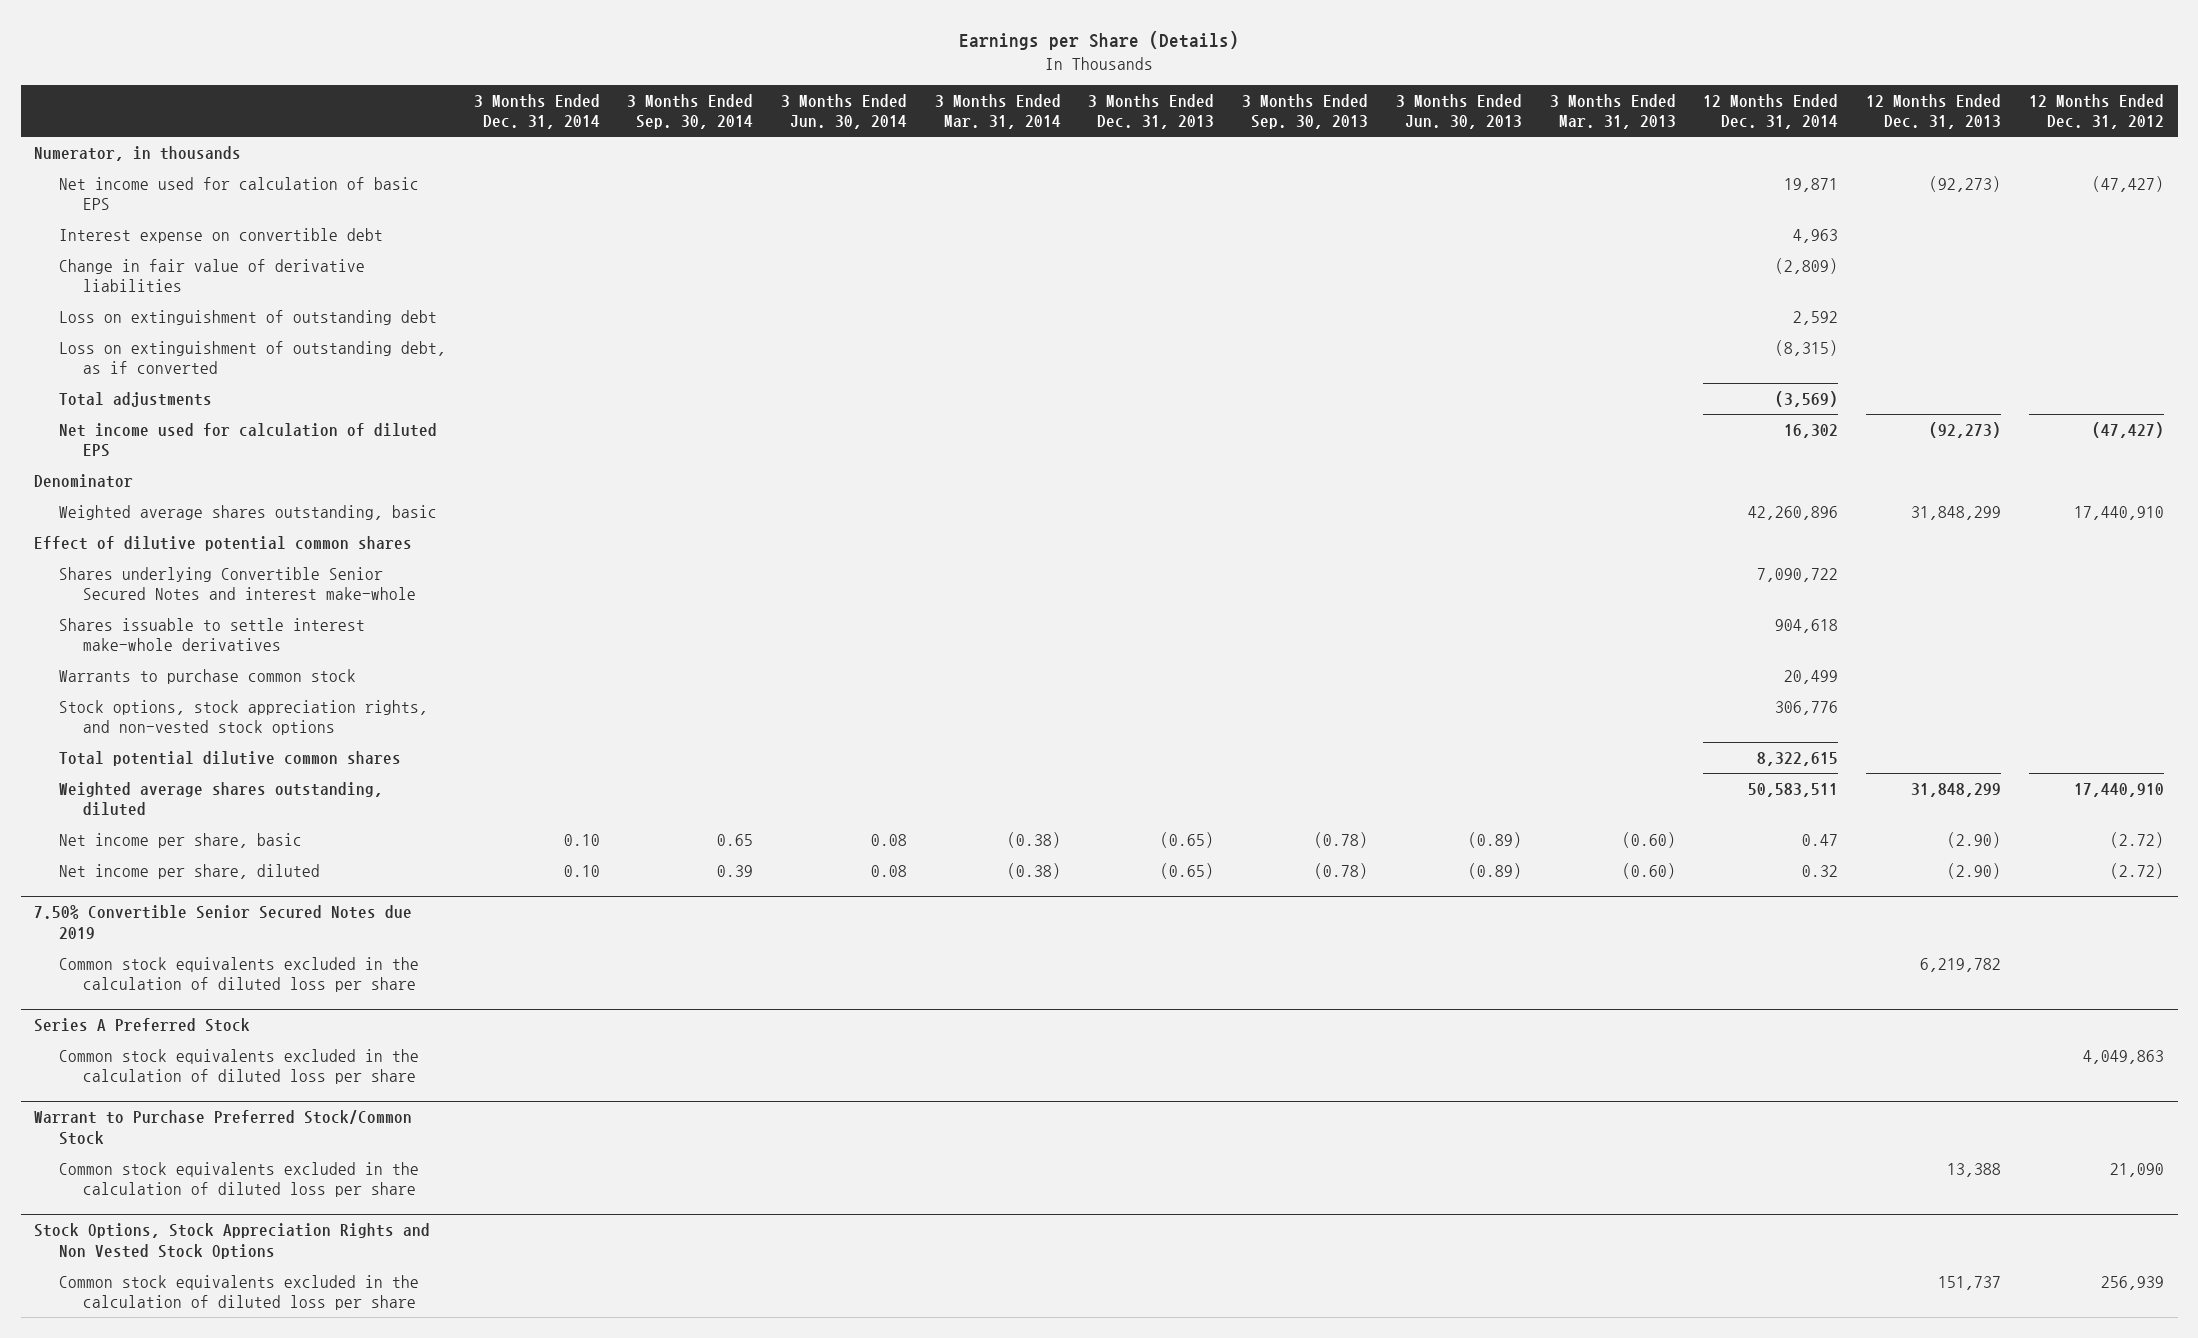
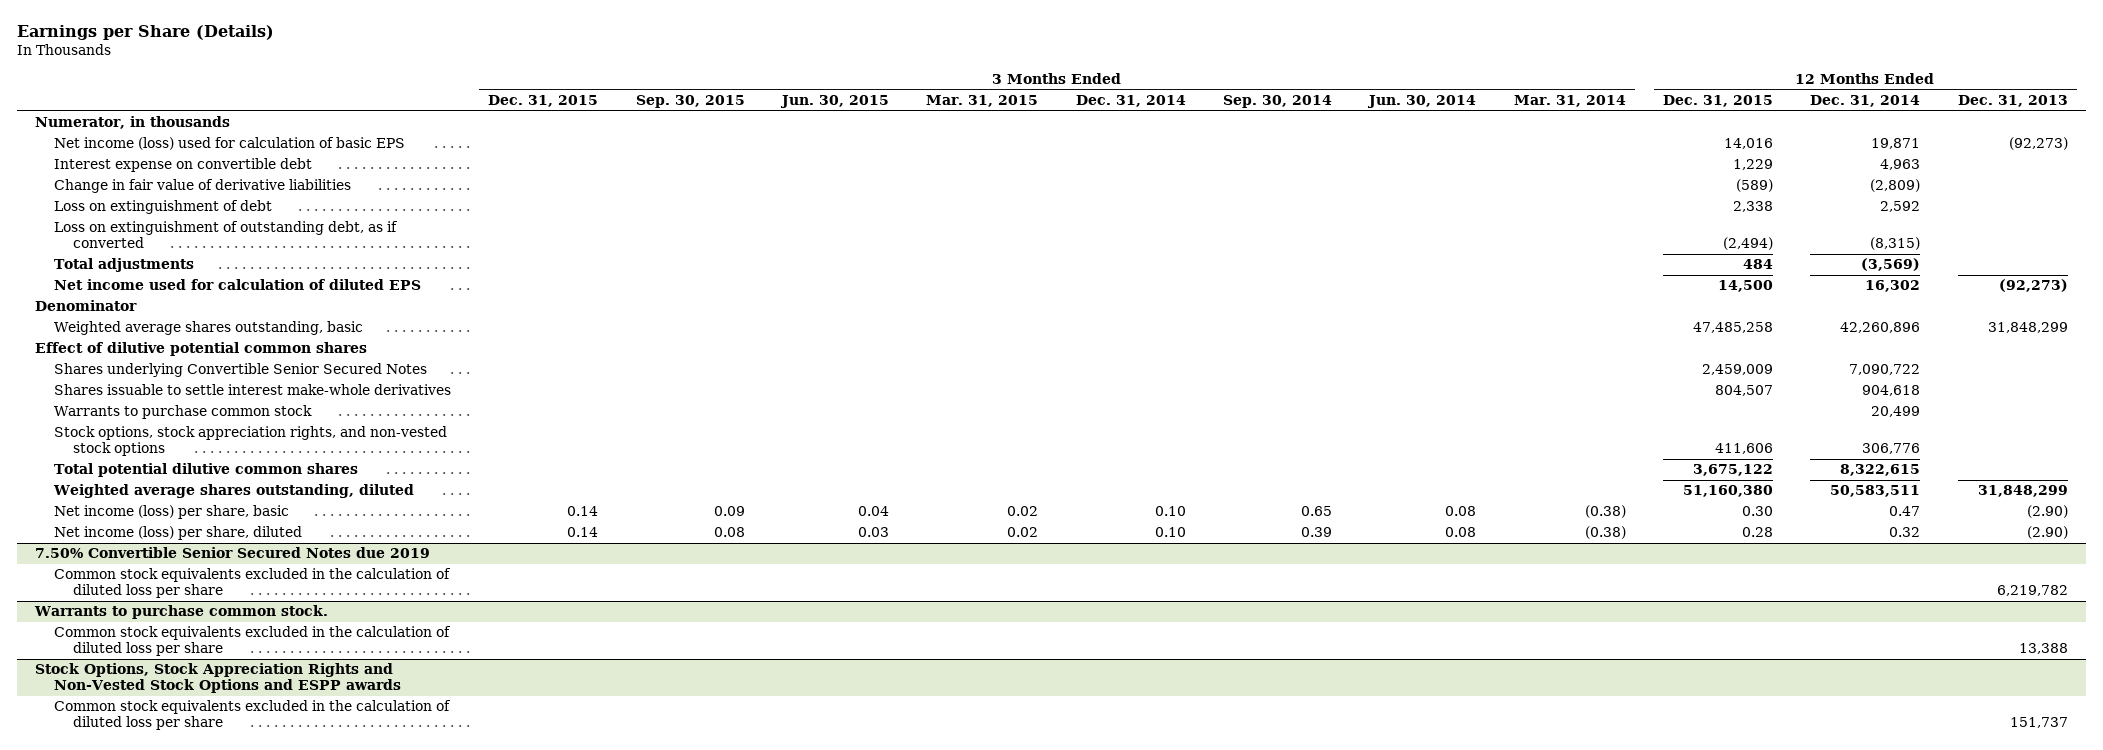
- | 3 Months Ended Dec. 31, 2014 | 3 Months Ended Sep. 30, 2014 | 3 Months Ended Jun. 30, 2014 | 3 Months Ended Mar. 31, 2014 | 3 Months Ended Dec. 31, 2013 | 3 Months Ended Sep. 30, 2013 | 3 Months Ended Jun. 30, 2013 | 3 Months Ended Mar. 31, 2013 | 12 Months Ended Dec. 31, 2014 | 12 Months Ended Dec. 31, 2013 | 12 Months Ended Dec. 31, 2012
+ | 3 Months Ended Dec. 31, 2015 | 3 Months Ended Sep. 30, 2015 | 3 Months Ended Jun. 30, 2015 | 3 Months Ended Mar. 31, 2015 | 3 Months Ended Dec. 31, 2014 | 3 Months Ended Sep. 30, 2014 | 3 Months Ended Jun. 30, 2014 | 3 Months Ended Mar. 31, 2014 | 12 Months Ended Dec. 31, 2015 | 12 Months Ended Dec. 31, 2014 | 12 Months Ended Dec. 31, 2013
- Net income used for calculation of basic EPS | | | | | | | | | 19,871 | (92,273) | (47,427)
+ Net income (loss) used for calculation of basic EPS | | | | | | | | | 14,016 | 19,871 | (92,273)
- Loss on extinguishment of outstanding debt | | | | | | | | | 2,592 | |
+ Loss on extinguishment of debt | | | | | | | | | 2,338 | 2,592 |
- Shares underlying Convertible Senior Secured Notes and interest make-whole | | | | | | | | | 7,090,722 | |
+ Shares underlying Convertible Senior Secured Notes | | | | | | | | | 2,459,009 | 7,090,722 |
- Net income per share, basic | 0.10 | 0.65 | 0.08 | (0.38) | (0.65) | (0.78) | (0.89) | (0.60) | 0.47 | (2.90) | (2.72)
- Net income per share, diluted | 0.10 | 0.39 | 0.08 | (0.38) | (0.65) | (0.78) | (0.89) | (0.60) | 0.32 | (2.90) | (2.72)
+ Net income (loss) per share, basic | 0.14 | 0.09 | 0.04 | 0.02 | 0.10 | 0.65 | 0.08 | (0.38) | 0.30 | 0.47 | (2.90)
+ Net income (loss) per share, diluted | 0.14 | 0.08 | 0.03 | 0.02 | 0.10 | 0.39 | 0.08 | (0.38) | 0.28 | 0.32 | (2.90)
- Series A Preferred Stock
- Common stock equivalents excluded in the calculation of diluted loss per share | | | | | | | | | | | 4,049,863
- Warrant to Purchase Preferred Stock/Common Stock
+ Warrants to purchase common stock.
- Stock Options, Stock Appreciation Rights and Non Vested Stock Options
+ Stock Options, Stock Appreciation Rights and Non-Vested Stock Options and ESPP awards

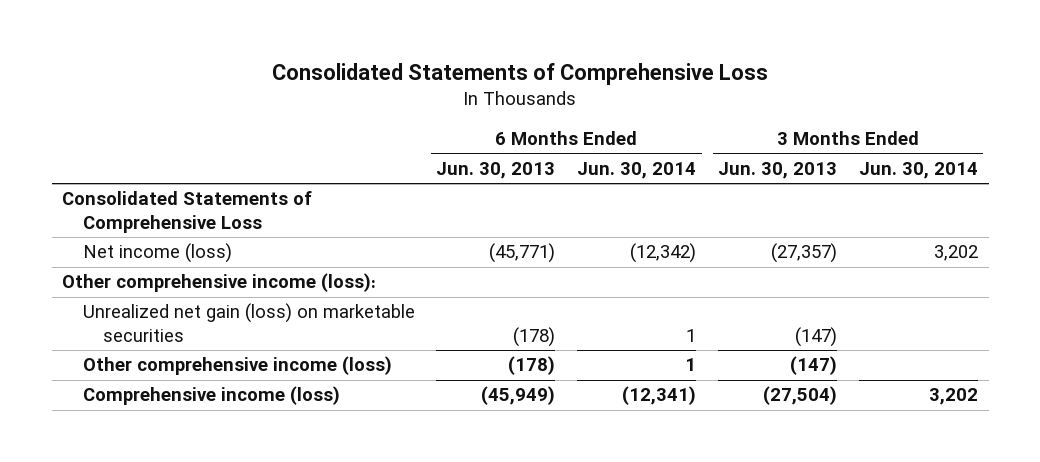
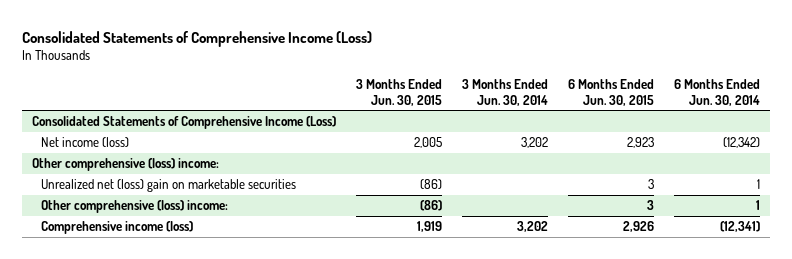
- Consolidated Statements of Comprehensive Loss
+ Consolidated Statements of Comprehensive Income (Loss)
- | 6 Months Ended Jun. 30, 2013 | 6 Months Ended Jun. 30, 2014 | 3 Months Ended Jun. 30, 2013 | 3 Months Ended Jun. 30, 2014
+ | 3 Months Ended Jun. 30, 2015 | 3 Months Ended Jun. 30, 2014 | 6 Months Ended Jun. 30, 2015 | 6 Months Ended Jun. 30, 2014
- Consolidated Statements of Comprehensive Loss
+ Consolidated Statements of Comprehensive Income (Loss)
- Other comprehensive income (loss):
- Unrealized net gain (loss) on marketable securities | (178) | 1 | (147) |
- Other comprehensive income (loss) | (178) | 1 | (147) |
+ Other comprehensive (loss) income:
+ Unrealized net (loss) gain on marketable securities | (86) | | 3 | 1
+ Other comprehensive (loss) income: | (86) | | 3 | 1

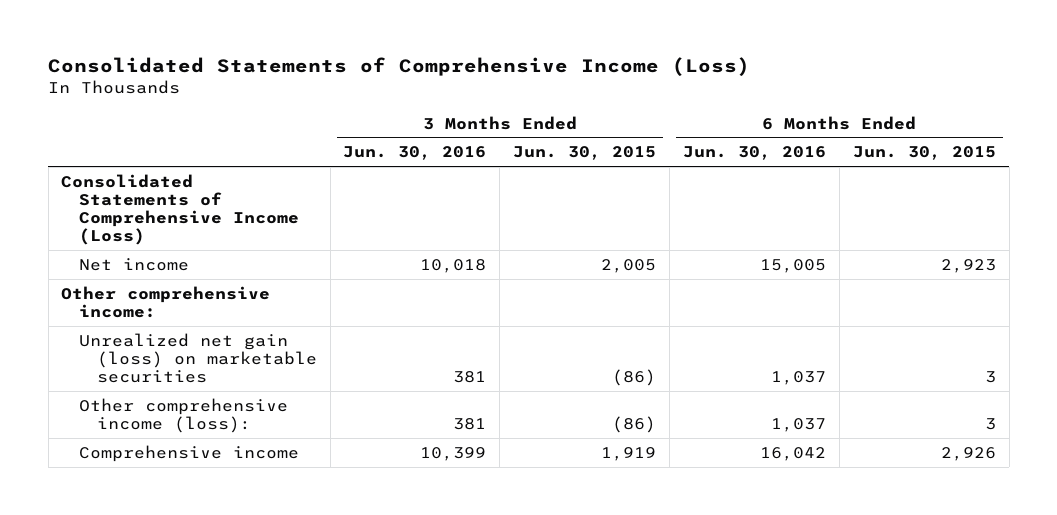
- | 3 Months Ended Jun. 30, 2015 | 3 Months Ended Jun. 30, 2014 | 6 Months Ended Jun. 30, 2015 | 6 Months Ended Jun. 30, 2014
+ | 3 Months Ended Jun. 30, 2016 | 3 Months Ended Jun. 30, 2015 | 6 Months Ended Jun. 30, 2016 | 6 Months Ended Jun. 30, 2015
- Net income (loss) | 2,005 | 3,202 | 2,923 | (12,342)
- Other comprehensive (loss) income:
- Unrealized net (loss) gain on marketable securities | (86) | | 3 | 1
- Other comprehensive (loss) income: | (86) | | 3 | 1
- Comprehensive income (loss) | 1,919 | 3,202 | 2,926 | (12,341)
+ Net income | 10,018 | 2,005 | 15,005 | 2,923
+ Other comprehensive income:
+ Unrealized net gain (loss) on marketable securities | 381 | (86) | 1,037 | 3
+ Other comprehensive income (loss): | 381 | (86) | 1,037 | 3
+ Comprehensive income | 10,399 | 1,919 | 16,042 | 2,926

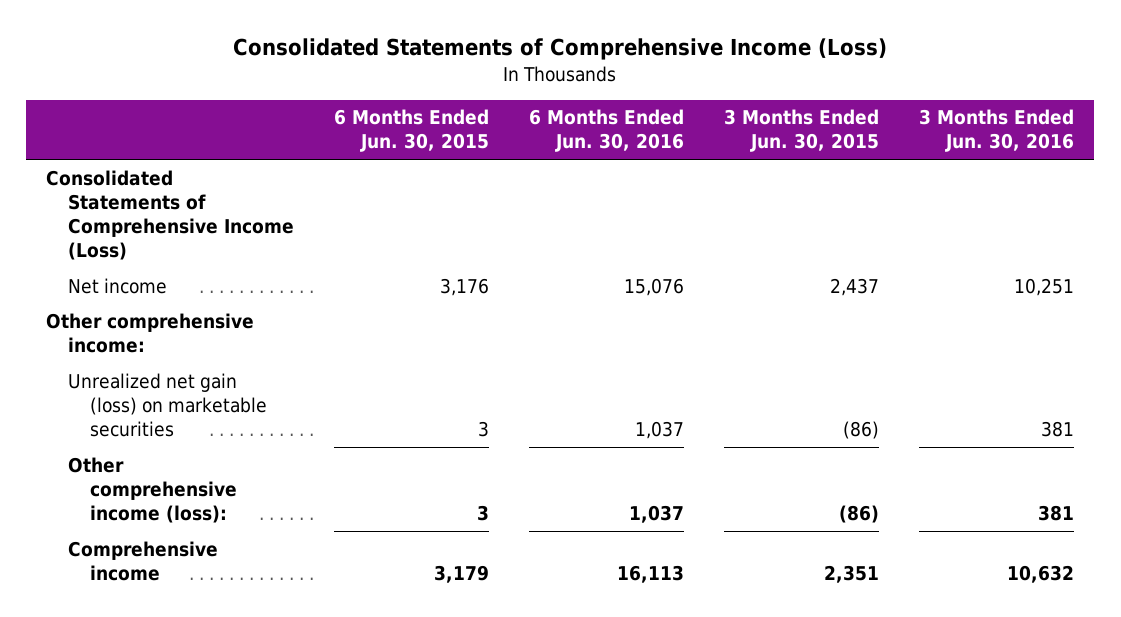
- | 3 Months Ended Jun. 30, 2016 | 3 Months Ended Jun. 30, 2015 | 6 Months Ended Jun. 30, 2016 | 6 Months Ended Jun. 30, 2015
+ | 6 Months Ended Jun. 30, 2015 | 6 Months Ended Jun. 30, 2016 | 3 Months Ended Jun. 30, 2015 | 3 Months Ended Jun. 30, 2016
- Net income | 10,018 | 2,005 | 15,005 | 2,923
+ Net income | 3,176 | 15,076 | 2,437 | 10,251
- Comprehensive income | 10,399 | 1,919 | 16,042 | 2,926
+ Comprehensive income | 3,179 | 16,113 | 2,351 | 10,632

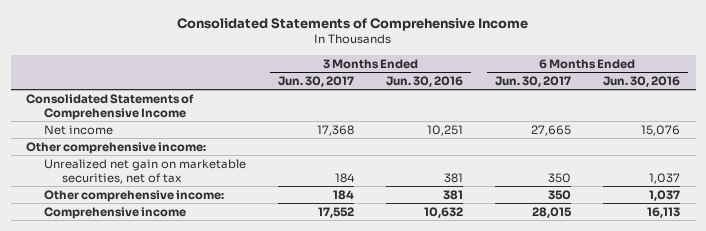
- Consolidated Statements of Comprehensive Income (Loss)
+ Consolidated Statements of Comprehensive Income
- | 6 Months Ended Jun. 30, 2015 | 6 Months Ended Jun. 30, 2016 | 3 Months Ended Jun. 30, 2015 | 3 Months Ended Jun. 30, 2016
+ | 3 Months Ended Jun. 30, 2017 | 3 Months Ended Jun. 30, 2016 | 6 Months Ended Jun. 30, 2017 | 6 Months Ended Jun. 30, 2016
- Consolidated Statements of Comprehensive Income (Loss)
+ Consolidated Statements of Comprehensive Income
- Unrealized net gain (loss) on marketable securities | 3 | 1,037 | (86) | 381
- Other comprehensive income (loss): | 3 | 1,037 | (86) | 381
+ Unrealized net gain on marketable securities, net of tax | 184 | 381 | 350 | 1,037
+ Other comprehensive income: | 184 | 381 | 350 | 1,037

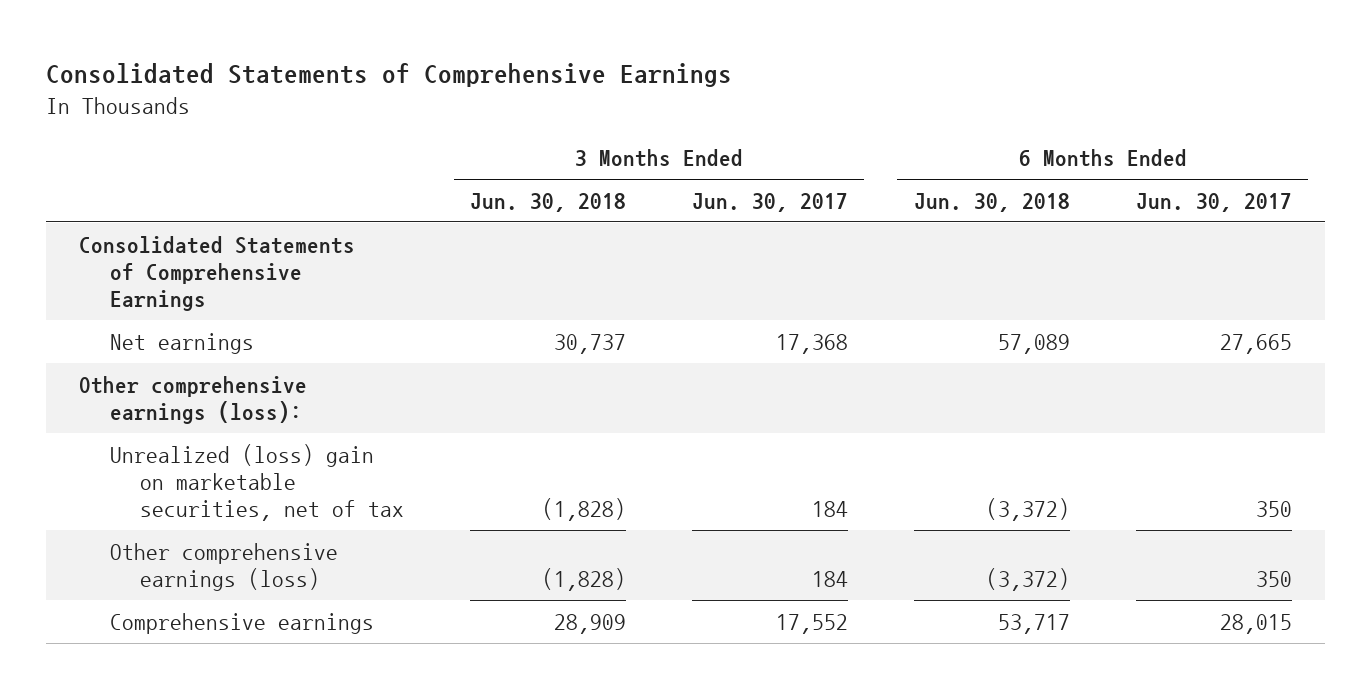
- Consolidated Statements of Comprehensive Income
+ Consolidated Statements of Comprehensive Earnings
- | 3 Months Ended Jun. 30, 2017 | 3 Months Ended Jun. 30, 2016 | 6 Months Ended Jun. 30, 2017 | 6 Months Ended Jun. 30, 2016
+ | 3 Months Ended Jun. 30, 2018 | 3 Months Ended Jun. 30, 2017 | 6 Months Ended Jun. 30, 2018 | 6 Months Ended Jun. 30, 2017
- Consolidated Statements of Comprehensive Income
- Net income | 17,368 | 10,251 | 27,665 | 15,076
- Other comprehensive income:
- Unrealized net gain on marketable securities, net of tax | 184 | 381 | 350 | 1,037
- Other comprehensive income: | 184 | 381 | 350 | 1,037
- Comprehensive income | 17,552 | 10,632 | 28,015 | 16,113
+ Consolidated Statements of Comprehensive Earnings
+ Net earnings | 30,737 | 17,368 | 57,089 | 27,665
+ Other comprehensive earnings (loss):
+ Unrealized (loss) gain on marketable securities, net of tax | (1,828) | 184 | (3,372) | 350
+ Other comprehensive earnings (loss) | (1,828) | 184 | (3,372) | 350
+ Comprehensive earnings | 28,909 | 17,552 | 53,717 | 28,015

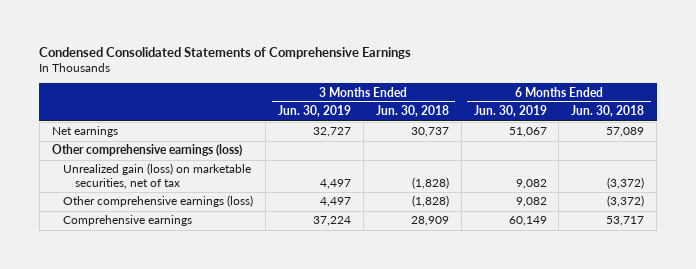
- Consolidated Statements of Comprehensive Earnings
+ Condensed Consolidated Statements of Comprehensive Earnings
- | 3 Months Ended Jun. 30, 2018 | 3 Months Ended Jun. 30, 2017 | 6 Months Ended Jun. 30, 2018 | 6 Months Ended Jun. 30, 2017
+ | 3 Months Ended Jun. 30, 2019 | 3 Months Ended Jun. 30, 2018 | 6 Months Ended Jun. 30, 2019 | 6 Months Ended Jun. 30, 2018
- Consolidated Statements of Comprehensive Earnings
- Other comprehensive earnings (loss):
- Unrealized (loss) gain on marketable securities, net of tax | (1,828) | 184 | (3,372) | 350
+ Other comprehensive earnings (loss)
+ Unrealized gain (loss) on marketable securities, net of tax | 4,497 | (1,828) | 9,082 | (3,372)

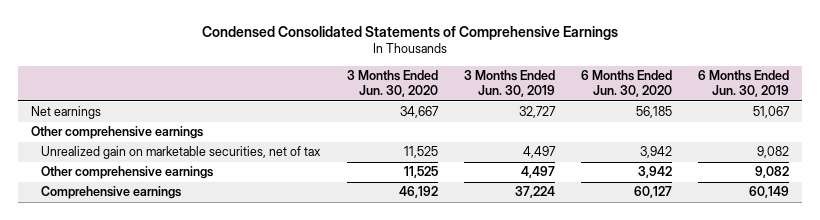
- | 3 Months Ended Jun. 30, 2019 | 3 Months Ended Jun. 30, 2018 | 6 Months Ended Jun. 30, 2019 | 6 Months Ended Jun. 30, 2018
+ | 3 Months Ended Jun. 30, 2020 | 3 Months Ended Jun. 30, 2019 | 6 Months Ended Jun. 30, 2020 | 6 Months Ended Jun. 30, 2019
- Other comprehensive earnings (loss)
- Unrealized gain (loss) on marketable securities, net of tax | 4,497 | (1,828) | 9,082 | (3,372)
- Other comprehensive earnings (loss) | 4,497 | (1,828) | 9,082 | (3,372)
+ Other comprehensive earnings
+ Unrealized gain on marketable securities, net of tax | 11,525 | 4,497 | 3,942 | 9,082
+ Other comprehensive earnings | 11,525 | 4,497 | 3,942 | 9,082

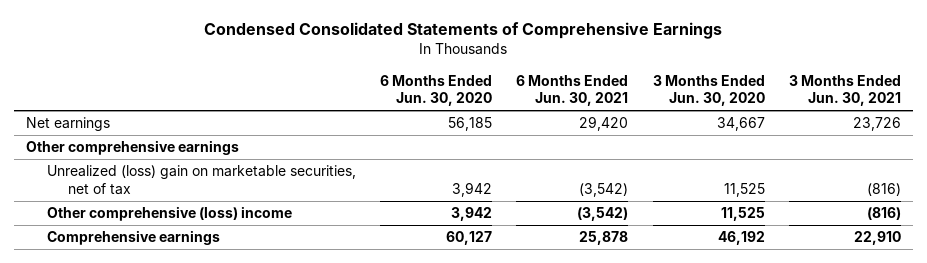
- | 3 Months Ended Jun. 30, 2020 | 3 Months Ended Jun. 30, 2019 | 6 Months Ended Jun. 30, 2020 | 6 Months Ended Jun. 30, 2019
+ | 6 Months Ended Jun. 30, 2020 | 6 Months Ended Jun. 30, 2021 | 3 Months Ended Jun. 30, 2020 | 3 Months Ended Jun. 30, 2021
- Unrealized gain on marketable securities, net of tax | 11,525 | 4,497 | 3,942 | 9,082
- Other comprehensive earnings | 11,525 | 4,497 | 3,942 | 9,082
+ Unrealized (loss) gain on marketable securities, net of tax | 3,942 | (3,542) | 11,525 | (816)
+ Other comprehensive (loss) income | 3,942 | (3,542) | 11,525 | (816)

